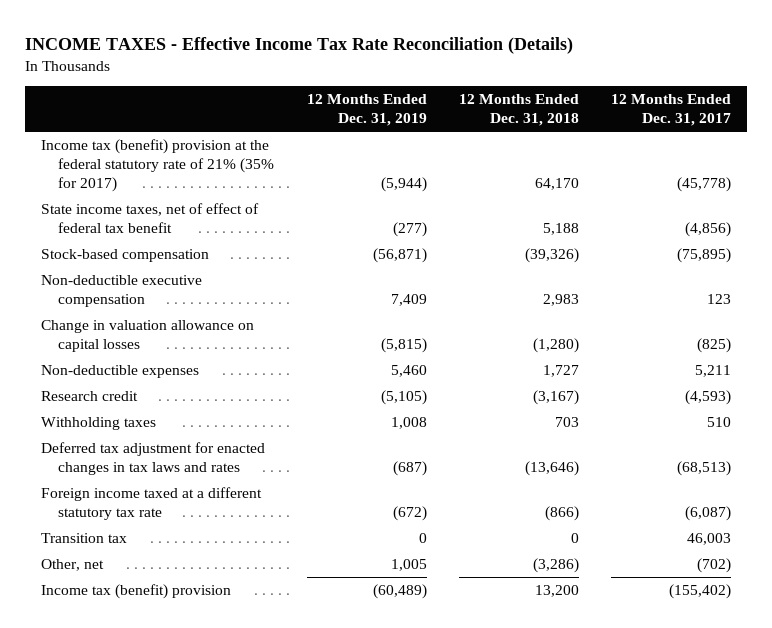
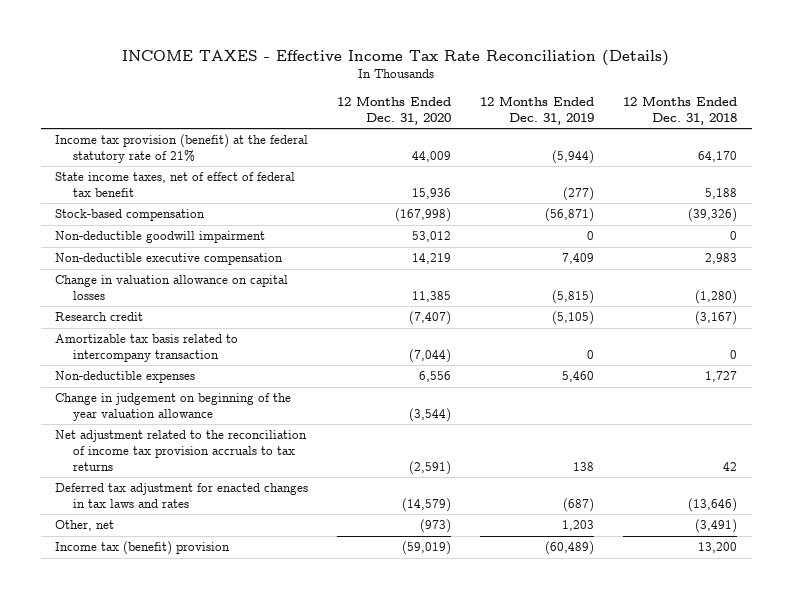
- | 12 Months Ended Dec. 31, 2019 | 12 Months Ended Dec. 31, 2018 | 12 Months Ended Dec. 31, 2017
+ | 12 Months Ended Dec. 31, 2020 | 12 Months Ended Dec. 31, 2019 | 12 Months Ended Dec. 31, 2018
- Income tax (benefit) provision at the federal statutory rate of 21% (35% for 2017) | (5,944) | 64,170 | (45,778)
+ Income tax provision (benefit) at the federal statutory rate of 21% | 44,009 | (5,944) | 64,170
+ Non-deductible goodwill impairment | 53,012 | 0 | 0
- Withholding taxes | 1,008 | 703 | 510
+ Amortizable tax basis related to intercompany transaction | (7,044) | 0 | 0
moved down: Non-deductible expenses | 6,556 | 5,460 | 1,727
+ Change in judgement on beginning of the year valuation allowance | (3,544) | |
+ Net adjustment related to the reconciliation of income tax provision accruals to tax returns | (2,591) | 138 | 42
- Foreign income taxed at a different statutory tax rate | (672) | (866) | (6,087)
- Transition tax | 0 | 0 | 46,003
- Other, net | 1,005 | (3,286) | (702)
+ Other, net | (973) | 1,203 | (3,491)

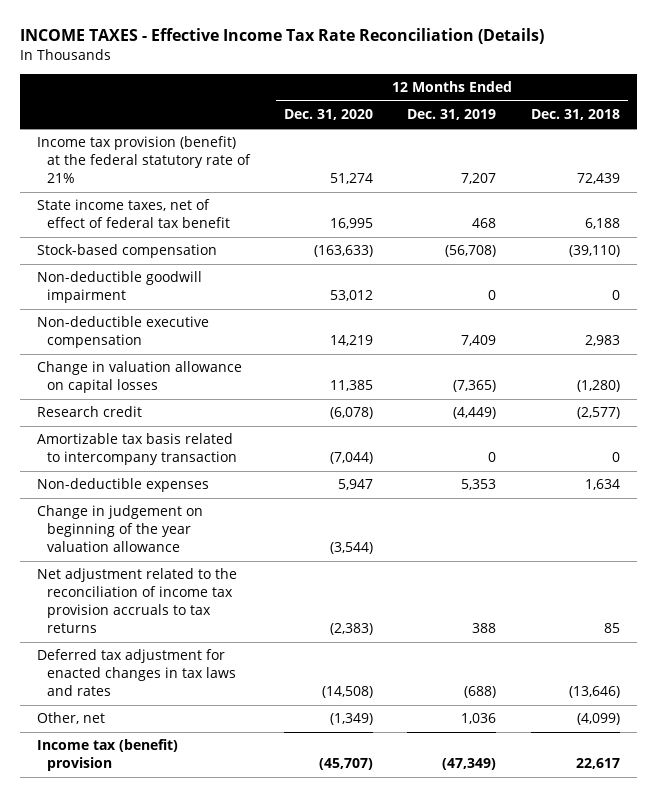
- Income tax provision (benefit) at the federal statutory rate of 21% | 44,009 | (5,944) | 64,170
- State income taxes, net of effect of federal tax benefit | 15,936 | (277) | 5,188
- Stock-based compensation | (167,998) | (56,871) | (39,326)
+ Income tax provision (benefit) at the federal statutory rate of 21% | 51,274 | 7,207 | 72,439
+ State income taxes, net of effect of federal tax benefit | 16,995 | 468 | 6,188
+ Stock-based compensation | (163,633) | (56,708) | (39,110)
- Change in valuation allowance on capital losses | 11,385 | (5,815) | (1,280)
- Research credit | (7,407) | (5,105) | (3,167)
+ Change in valuation allowance on capital losses | 11,385 | (7,365) | (1,280)
+ Research credit | (6,078) | (4,449) | (2,577)
- Non-deductible expenses | 6,556 | 5,460 | 1,727
+ Non-deductible expenses | 5,947 | 5,353 | 1,634
- Net adjustment related to the reconciliation of income tax provision accruals to tax returns | (2,591) | 138 | 42
- Deferred tax adjustment for enacted changes in tax laws and rates | (14,579) | (687) | (13,646)
- Other, net | (973) | 1,203 | (3,491)
- Income tax (benefit) provision | (59,019) | (60,489) | 13,200
+ Net adjustment related to the reconciliation of income tax provision accruals to tax returns | (2,383) | 388 | 85
+ Deferred tax adjustment for enacted changes in tax laws and rates | (14,508) | (688) | (13,646)
+ Other, net | (1,349) | 1,036 | (4,099)
+ Income tax (benefit) provision | (45,707) | (47,349) | 22,617

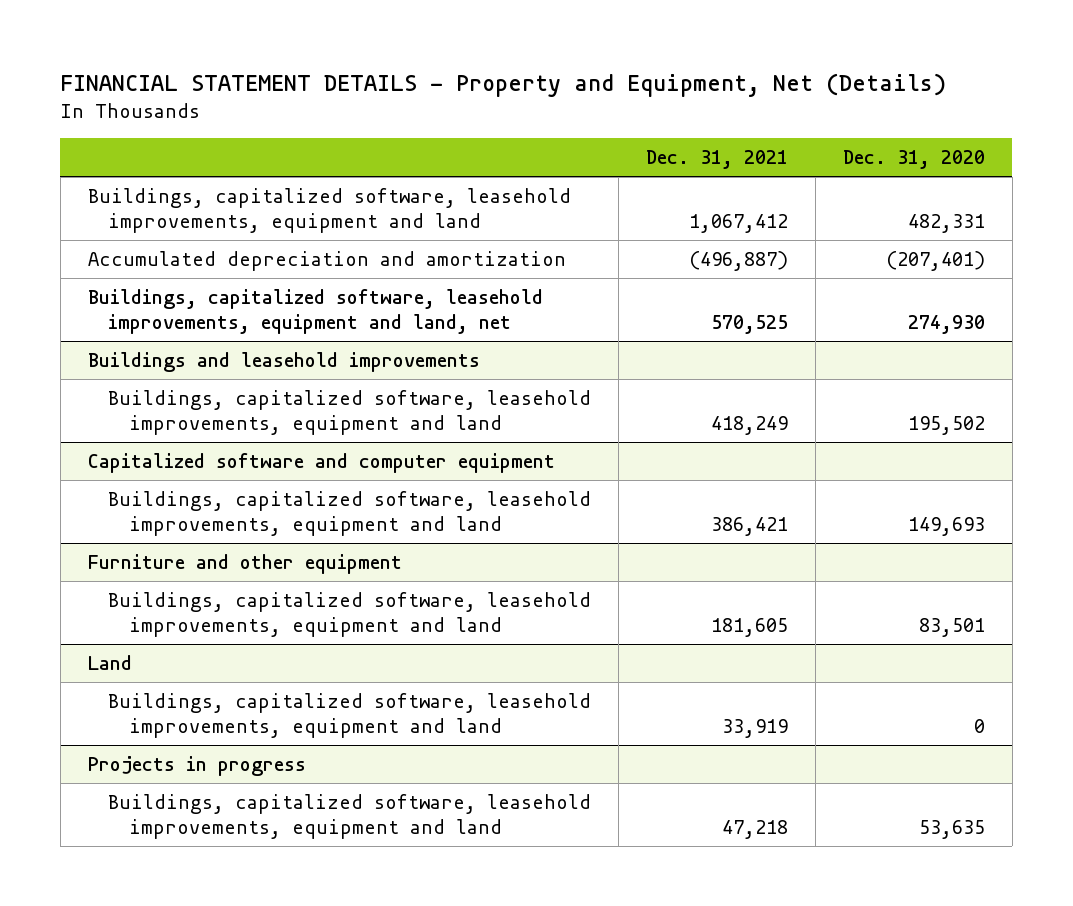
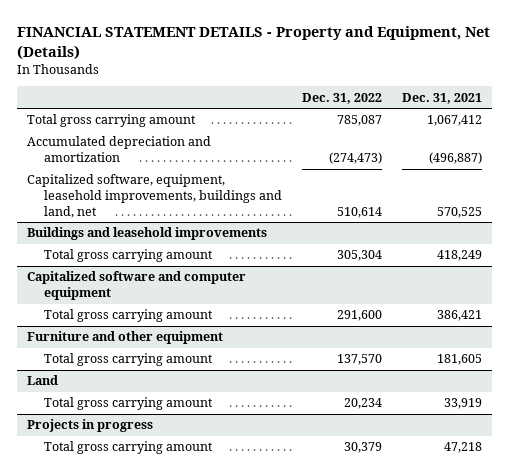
- | Dec. 31, 2021 | Dec. 31, 2020
+ | Dec. 31, 2022 | Dec. 31, 2021
- Buildings, capitalized software, leasehold improvements, equipment and land | 1,067,412 | 482,331
+ Total gross carrying amount | 785,087 | 1,067,412
- Buildings, capitalized software, leasehold improvements, equipment and land, net | 570,525 | 274,930
+ Capitalized software, equipment, leasehold improvements, buildings and land, net | 510,614 | 570,525
@ Buildings and leasehold improvements
- Buildings, capitalized software, leasehold improvements, equipment and land | 418,249 | 195,502
+ Total gross carrying amount | 305,304 | 418,249
@ Capitalized software and computer equipment
- Buildings, capitalized software, leasehold improvements, equipment and land | 386,421 | 149,693
+ Total gross carrying amount | 291,600 | 386,421
@ Furniture and other equipment
- Buildings, capitalized software, leasehold improvements, equipment and land | 181,605 | 83,501
+ Total gross carrying amount | 137,570 | 181,605
@ Land
- Buildings, capitalized software, leasehold improvements, equipment and land | 33,919 | 0
+ Total gross carrying amount | 20,234 | 33,919
@ Projects in progress
- Buildings, capitalized software, leasehold improvements, equipment and land | 47,218 | 53,635
+ Total gross carrying amount | 30,379 | 47,218

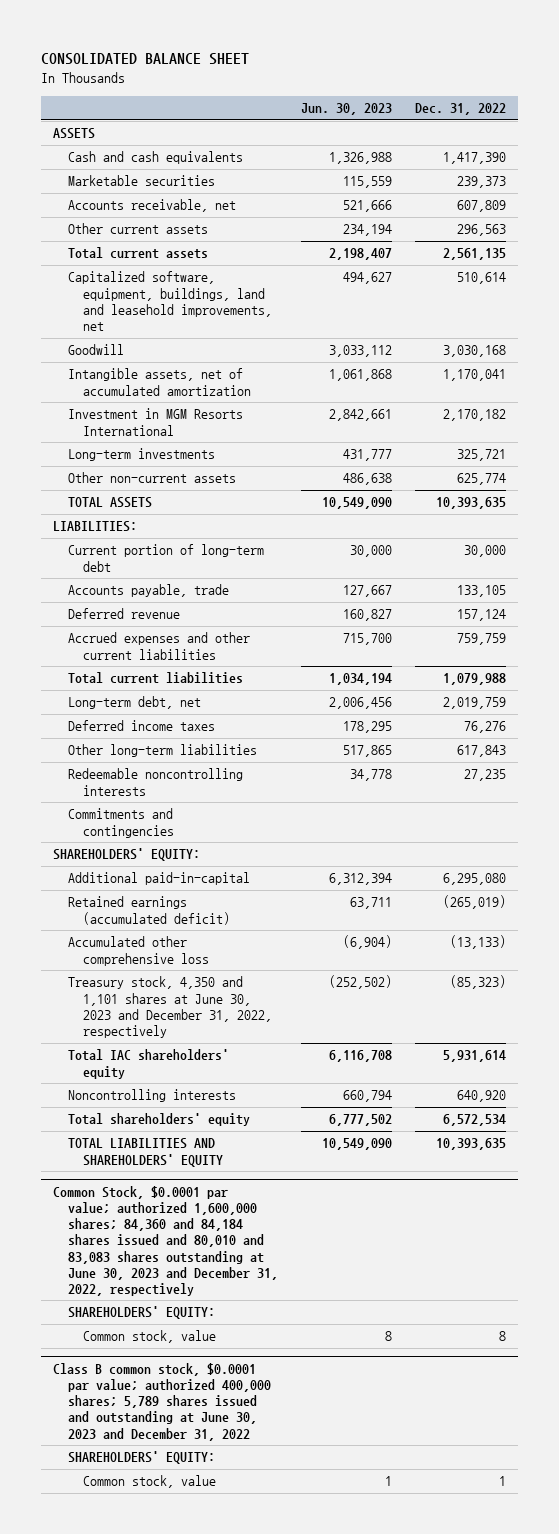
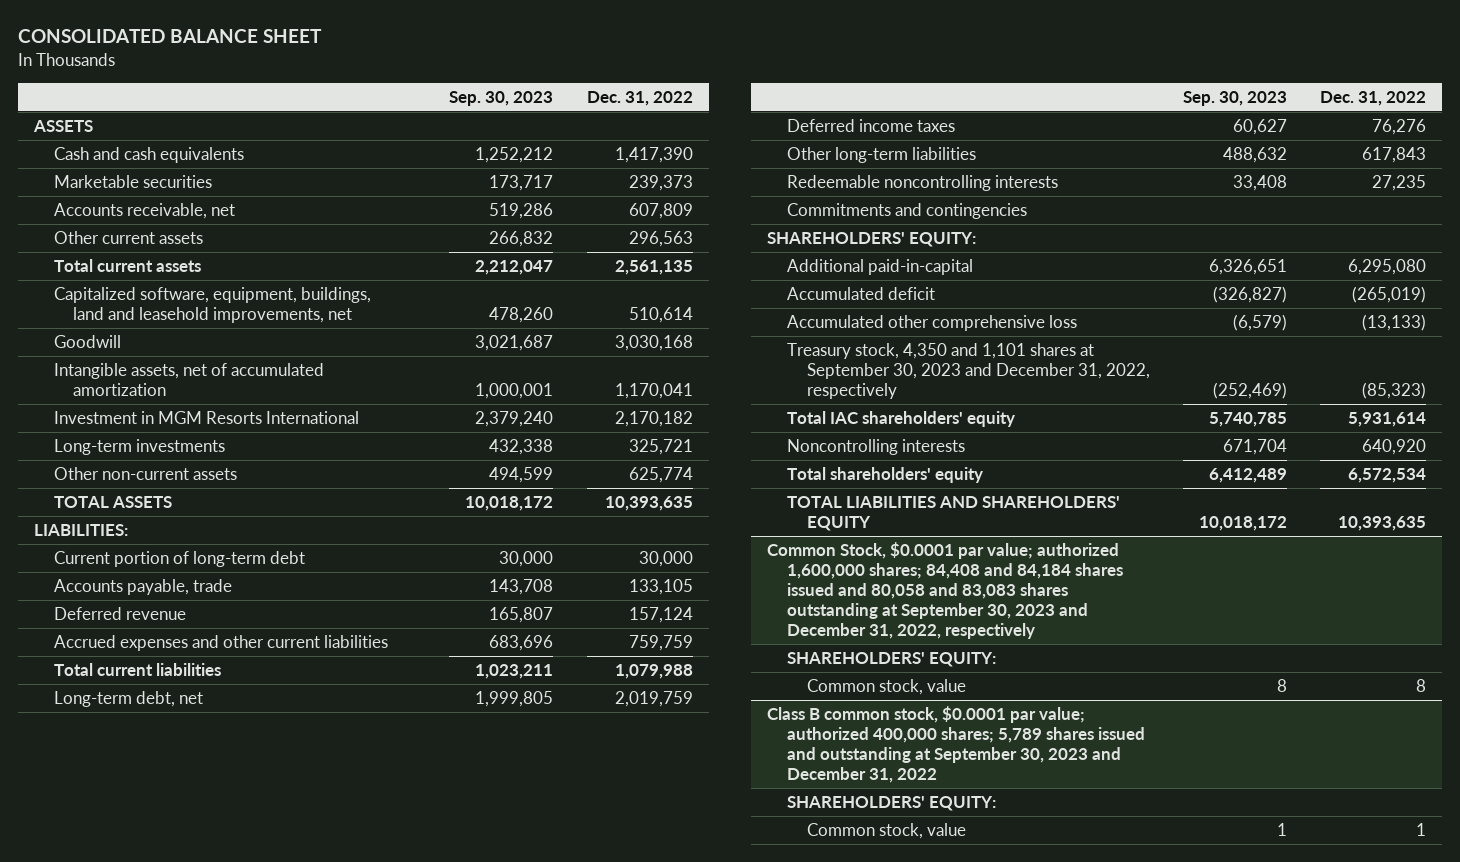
- | Jun. 30, 2023 | Dec. 31, 2022
+ | Sep. 30, 2023 | Dec. 31, 2022
- Retained earnings (accumulated deficit) | 63,711 | (265,019)
+ Accumulated deficit | (326,827) | (265,019)
- Treasury stock, 4,350 and 1,101 shares at June 30, 2023 and December 31, 2022, respectively | (252,502) | (85,323)
+ Treasury stock, 4,350 and 1,101 shares at September 30, 2023 and December 31, 2022, respectively | (252,469) | (85,323)
- Common Stock, $0.0001 par value; authorized 1,600,000 shares; 84,360 and 84,184 shares issued and 80,010 and 83,083 shares outstanding at June 30, 2023 and December 31, 2022, respectively
+ Common Stock, $0.0001 par value; authorized 1,600,000 shares; 84,408 and 84,184 shares issued and 80,058 and 83,083 shares outstanding at September 30, 2023 and December 31, 2022, respectively
- Class B common stock, $0.0001 par value; authorized 400,000 shares; 5,789 shares issued and outstanding at June 30, 2023 and December 31, 2022
+ Class B common stock, $0.0001 par value; authorized 400,000 shares; 5,789 shares issued and outstanding at September 30, 2023 and December 31, 2022

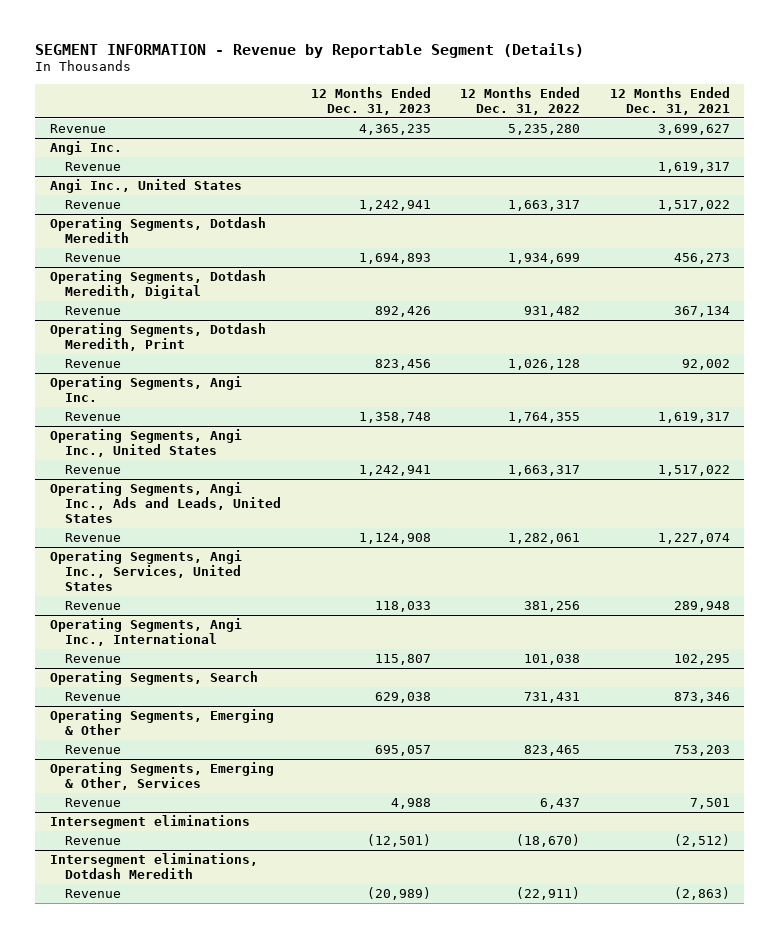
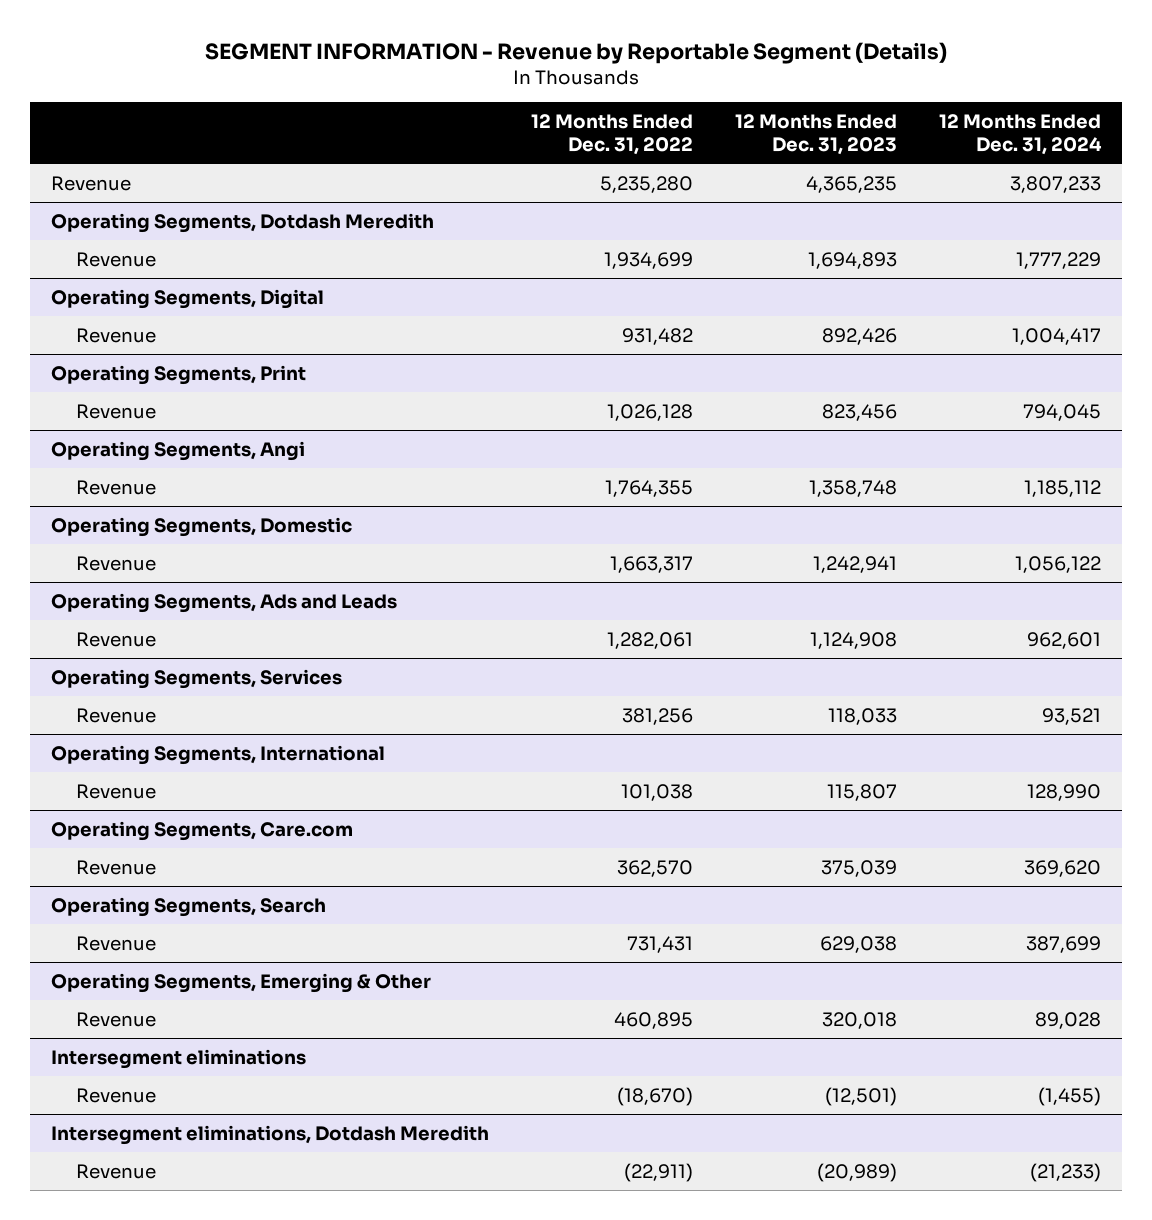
- | 12 Months Ended Dec. 31, 2023 | 12 Months Ended Dec. 31, 2022 | 12 Months Ended Dec. 31, 2021
+ | 12 Months Ended Dec. 31, 2022 | 12 Months Ended Dec. 31, 2023 | 12 Months Ended Dec. 31, 2024
- Angi Inc.
- Revenue | | | 1,619,317
- Angi Inc., United States
- Revenue | 1,242,941 | 1,663,317 | 1,517,022
- Operating Segments, Dotdash Meredith, Digital
+ Operating Segments, Digital
- Operating Segments, Dotdash Meredith, Print
+ Operating Segments, Print
- Operating Segments, Angi Inc.
+ Operating Segments, Angi
- Operating Segments, Angi Inc., United States
+ Operating Segments, Domestic
- Operating Segments, Angi Inc., Ads and Leads, United States
+ Operating Segments, Ads and Leads
- Operating Segments, Angi Inc., Services, United States
+ Operating Segments, Services
- Operating Segments, Angi Inc., International
+ Operating Segments, International
+ Operating Segments, Care.com
+ Revenue | 362,570 | 375,039 | 369,620
@ Operating Segments, Emerging & Other
- Revenue | 695,057 | 823,465 | 753,203
- Operating Segments, Emerging & Other, Services
- Revenue | 4,988 | 6,437 | 7,501
@ Operating Segments, Emerging & Other
+ Revenue | 460,895 | 320,018 | 89,028

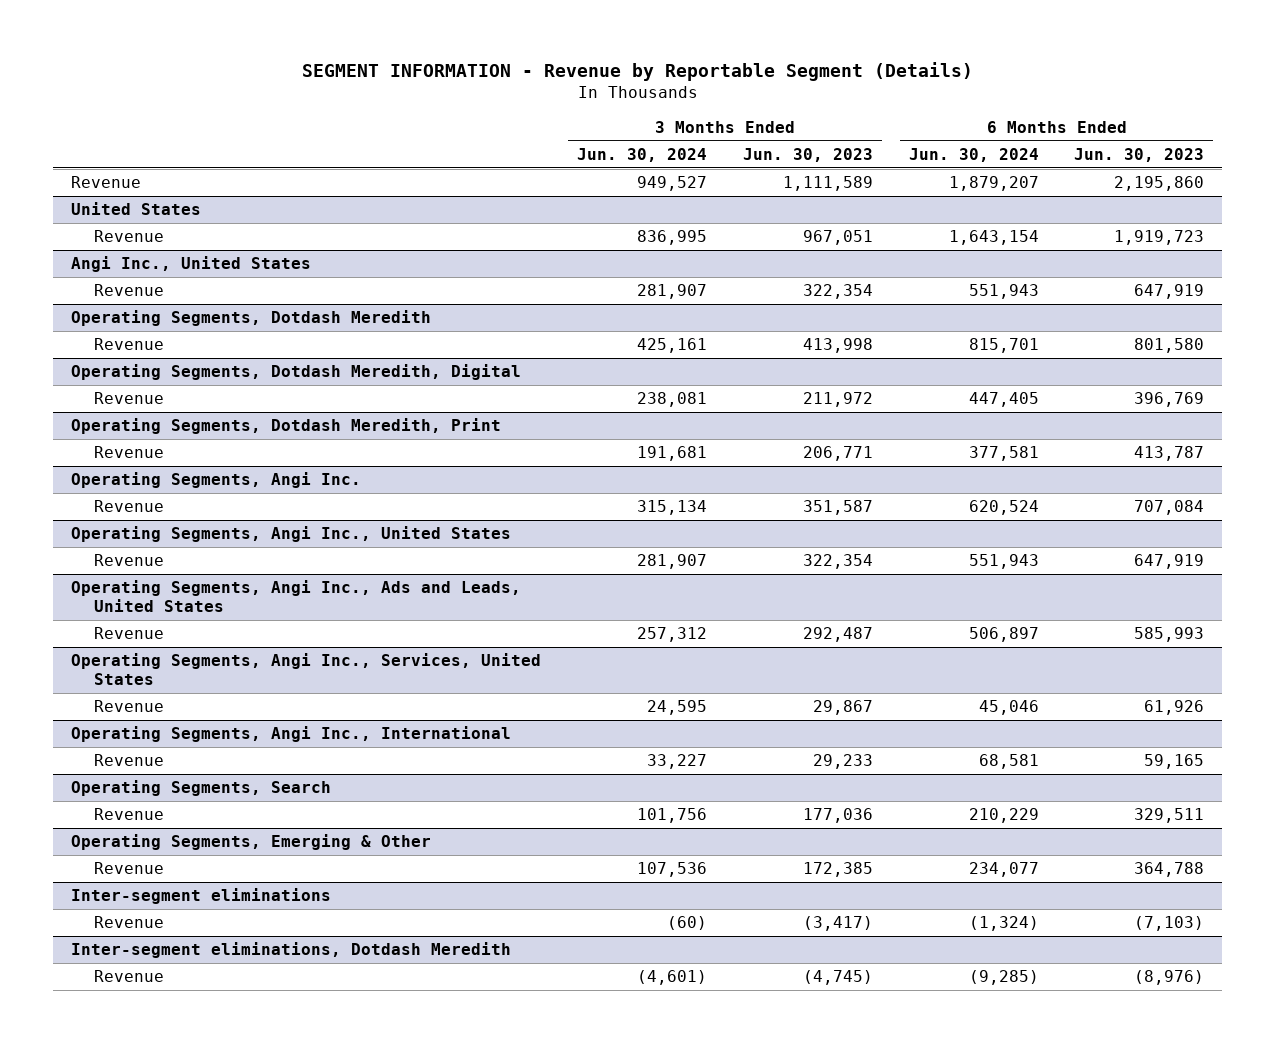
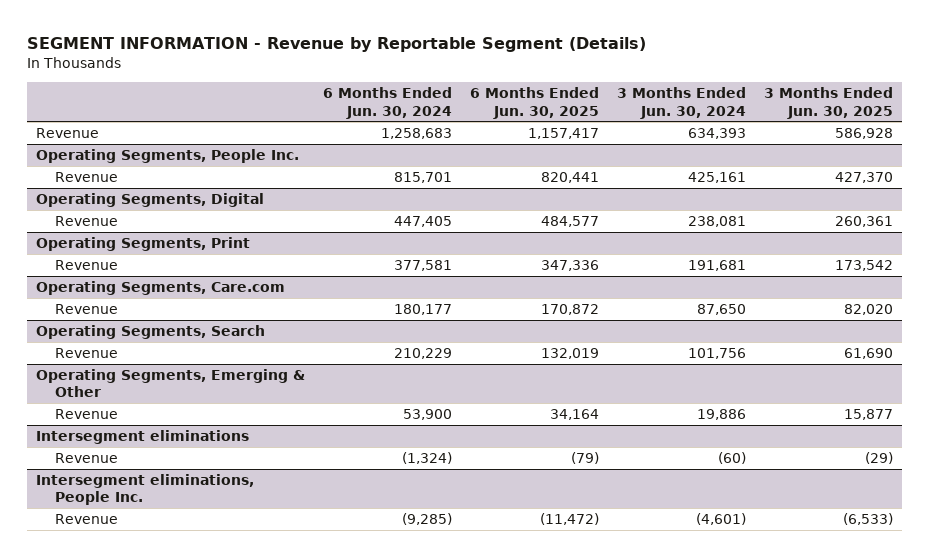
- | 3 Months Ended Jun. 30, 2024 | 3 Months Ended Jun. 30, 2023 | 6 Months Ended Jun. 30, 2024 | 6 Months Ended Jun. 30, 2023
+ | 6 Months Ended Jun. 30, 2024 | 6 Months Ended Jun. 30, 2025 | 3 Months Ended Jun. 30, 2024 | 3 Months Ended Jun. 30, 2025
- Revenue | 949,527 | 1,111,589 | 1,879,207 | 2,195,860
- United States
- Revenue | 836,995 | 967,051 | 1,643,154 | 1,919,723
- Angi Inc., United States
- Revenue | 281,907 | 322,354 | 551,943 | 647,919
- Operating Segments, Dotdash Meredith
+ Revenue | 1,258,683 | 1,157,417 | 634,393 | 586,928
+ Operating Segments, People Inc.
- Operating Segments, Dotdash Meredith, Digital
+ Operating Segments, Digital
- Operating Segments, Dotdash Meredith, Print
+ Operating Segments, Print
- Operating Segments, Angi Inc.
- Revenue | 315,134 | 351,587 | 620,524 | 707,084
- Operating Segments, Angi Inc., United States
- Revenue | 281,907 | 322,354 | 551,943 | 647,919
- Operating Segments, Angi Inc., Ads and Leads, United States
- Revenue | 257,312 | 292,487 | 506,897 | 585,993
- Operating Segments, Angi Inc., Services, United States
- Revenue | 24,595 | 29,867 | 45,046 | 61,926
- Operating Segments, Angi Inc., International
- Revenue | 33,227 | 29,233 | 68,581 | 59,165
+ Operating Segments, Care.com
+ Revenue | 180,177 | 170,872 | 87,650 | 82,020
@ Operating Segments, Emerging & Other
- Revenue | 107,536 | 172,385 | 234,077 | 364,788
- Inter-segment eliminations
@ Operating Segments, Emerging & Other
+ Revenue | 53,900 | 34,164 | 19,886 | 15,877
+ Intersegment eliminations
- Inter-segment eliminations, Dotdash Meredith
+ Intersegment eliminations, People Inc.

